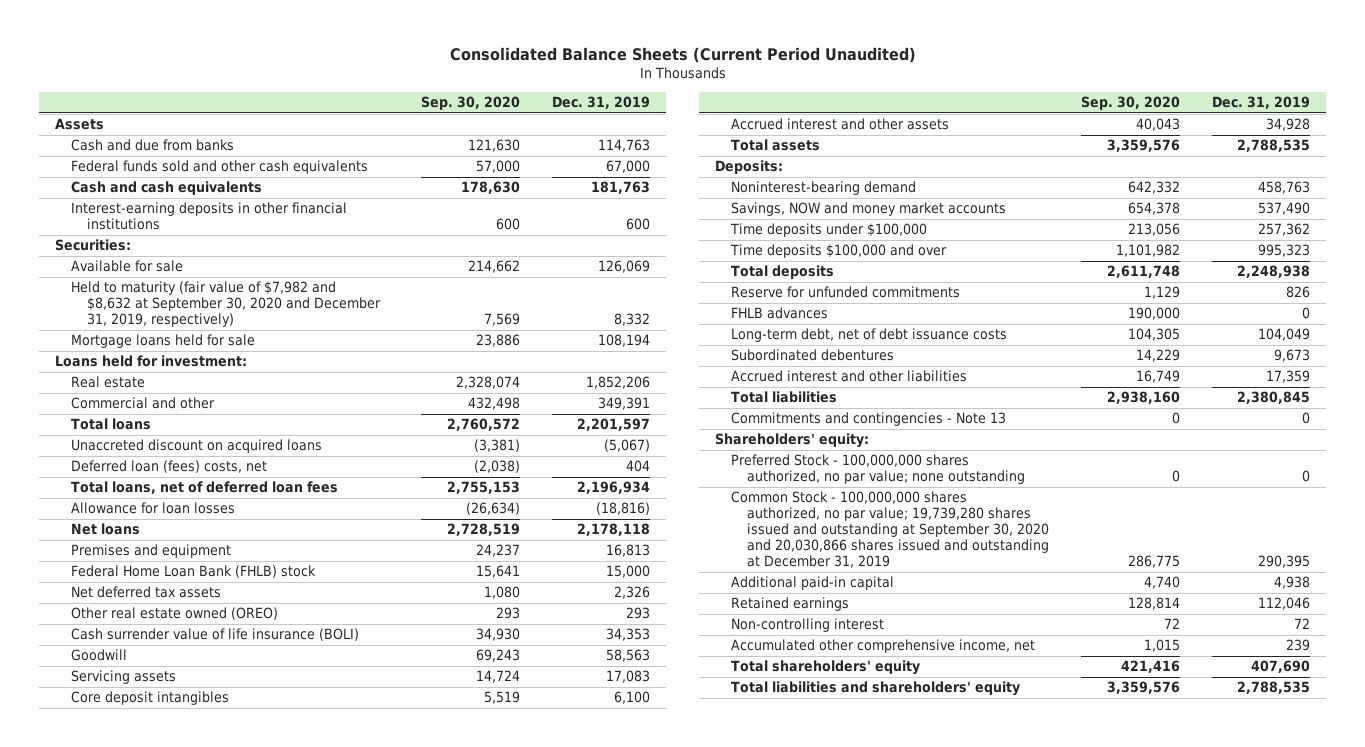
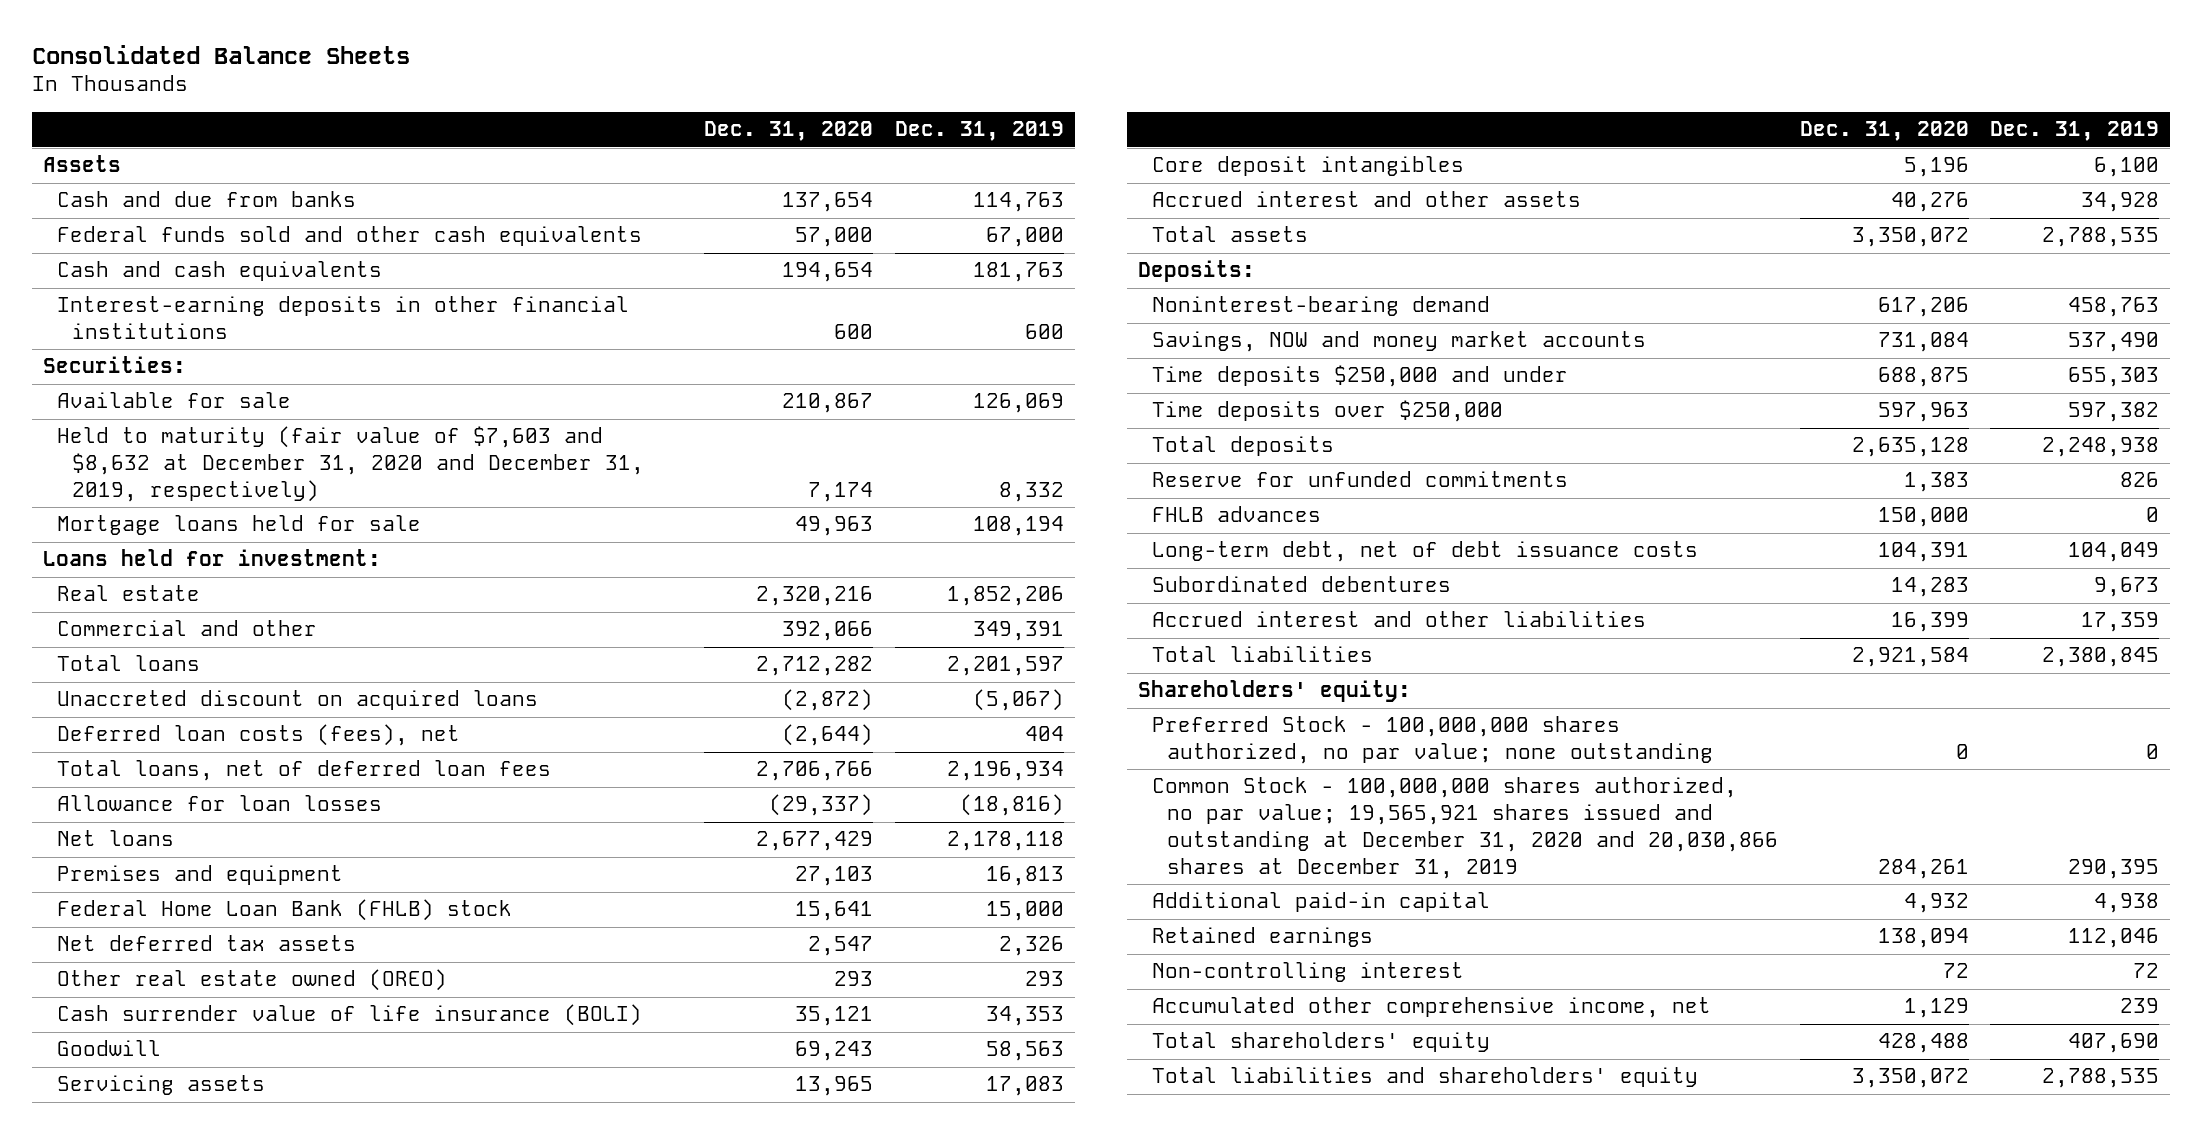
- Consolidated Balance Sheets (Current Period Unaudited)
+ Consolidated Balance Sheets
- | Sep. 30, 2020 | Dec. 31, 2019
+ | Dec. 31, 2020 | Dec. 31, 2019
- Held to maturity (fair value of $7,982 and $8,632 at September 30, 2020 and December 31, 2019, respectively) | 7,569 | 8,332
+ Held to maturity (fair value of $7,603 and $8,632 at December 31, 2020 and December 31, 2019, respectively) | 7,174 | 8,332
- Deferred loan (fees) costs, net | (2,038) | 404
+ Deferred loan costs (fees), net | (2,644) | 404
- Time deposits under $100,000 | 213,056 | 257,362
- Time deposits $100,000 and over | 1,101,982 | 995,323
+ Time deposits $250,000 and under | 688,875 | 655,303
+ Time deposits over $250,000 | 597,963 | 597,382
- Commitments and contingencies - Note 13 | 0 | 0
- Common Stock - 100,000,000 shares authorized, no par value; 19,739,280 shares issued and outstanding at September 30, 2020 and 20,030,866 shares issued and outstanding at December 31, 2019 | 286,775 | 290,395
+ Common Stock - 100,000,000 shares authorized, no par value; 19,565,921 shares issued and outstanding at December 31, 2020 and 20,030,866 shares at December 31, 2019 | 284,261 | 290,395

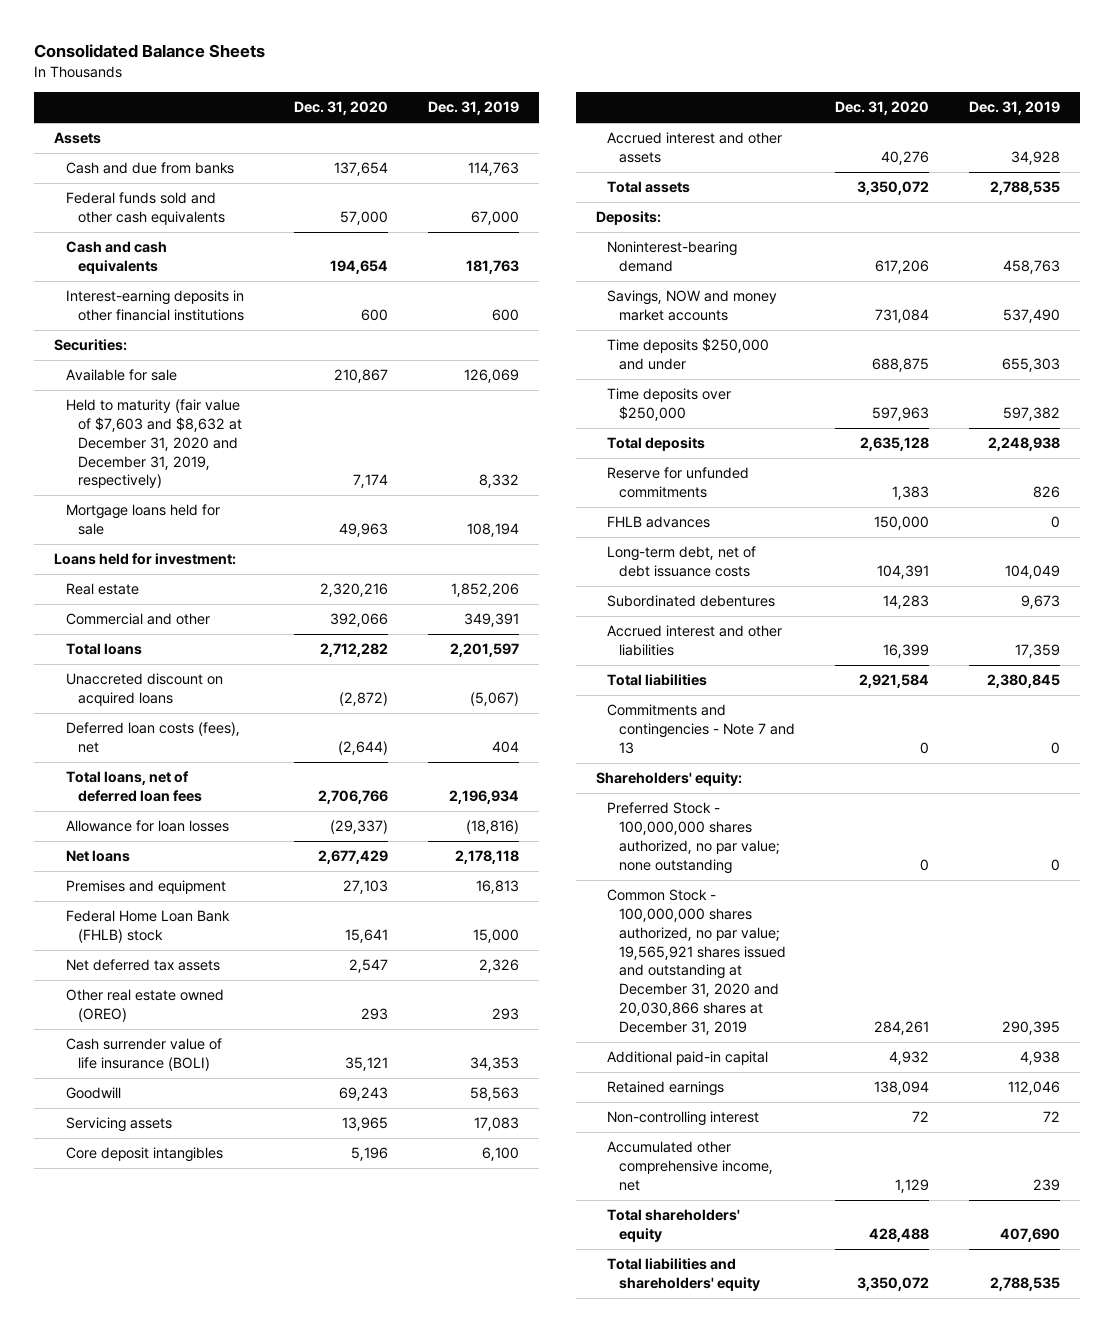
+ Commitments and contingencies - Note 7 and 13 | 0 | 0

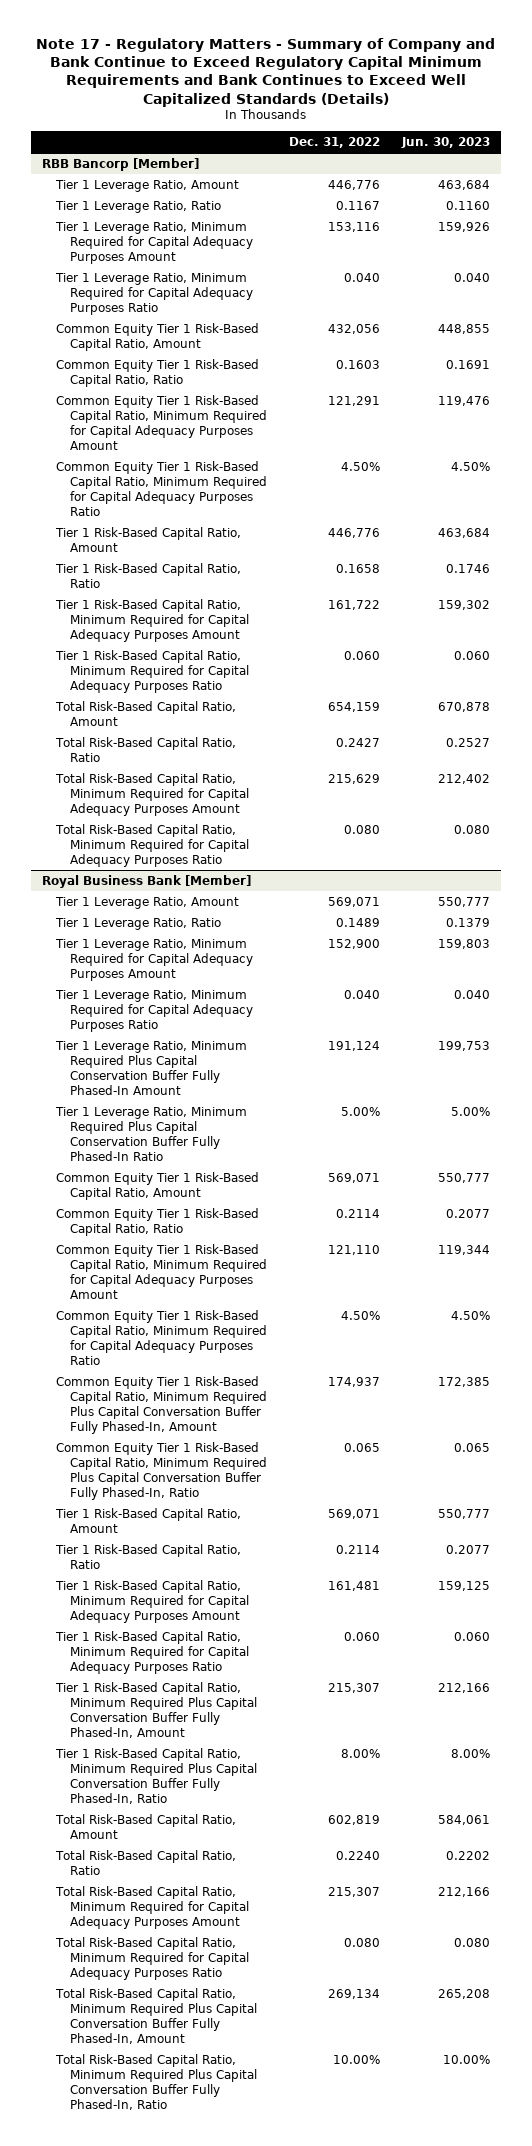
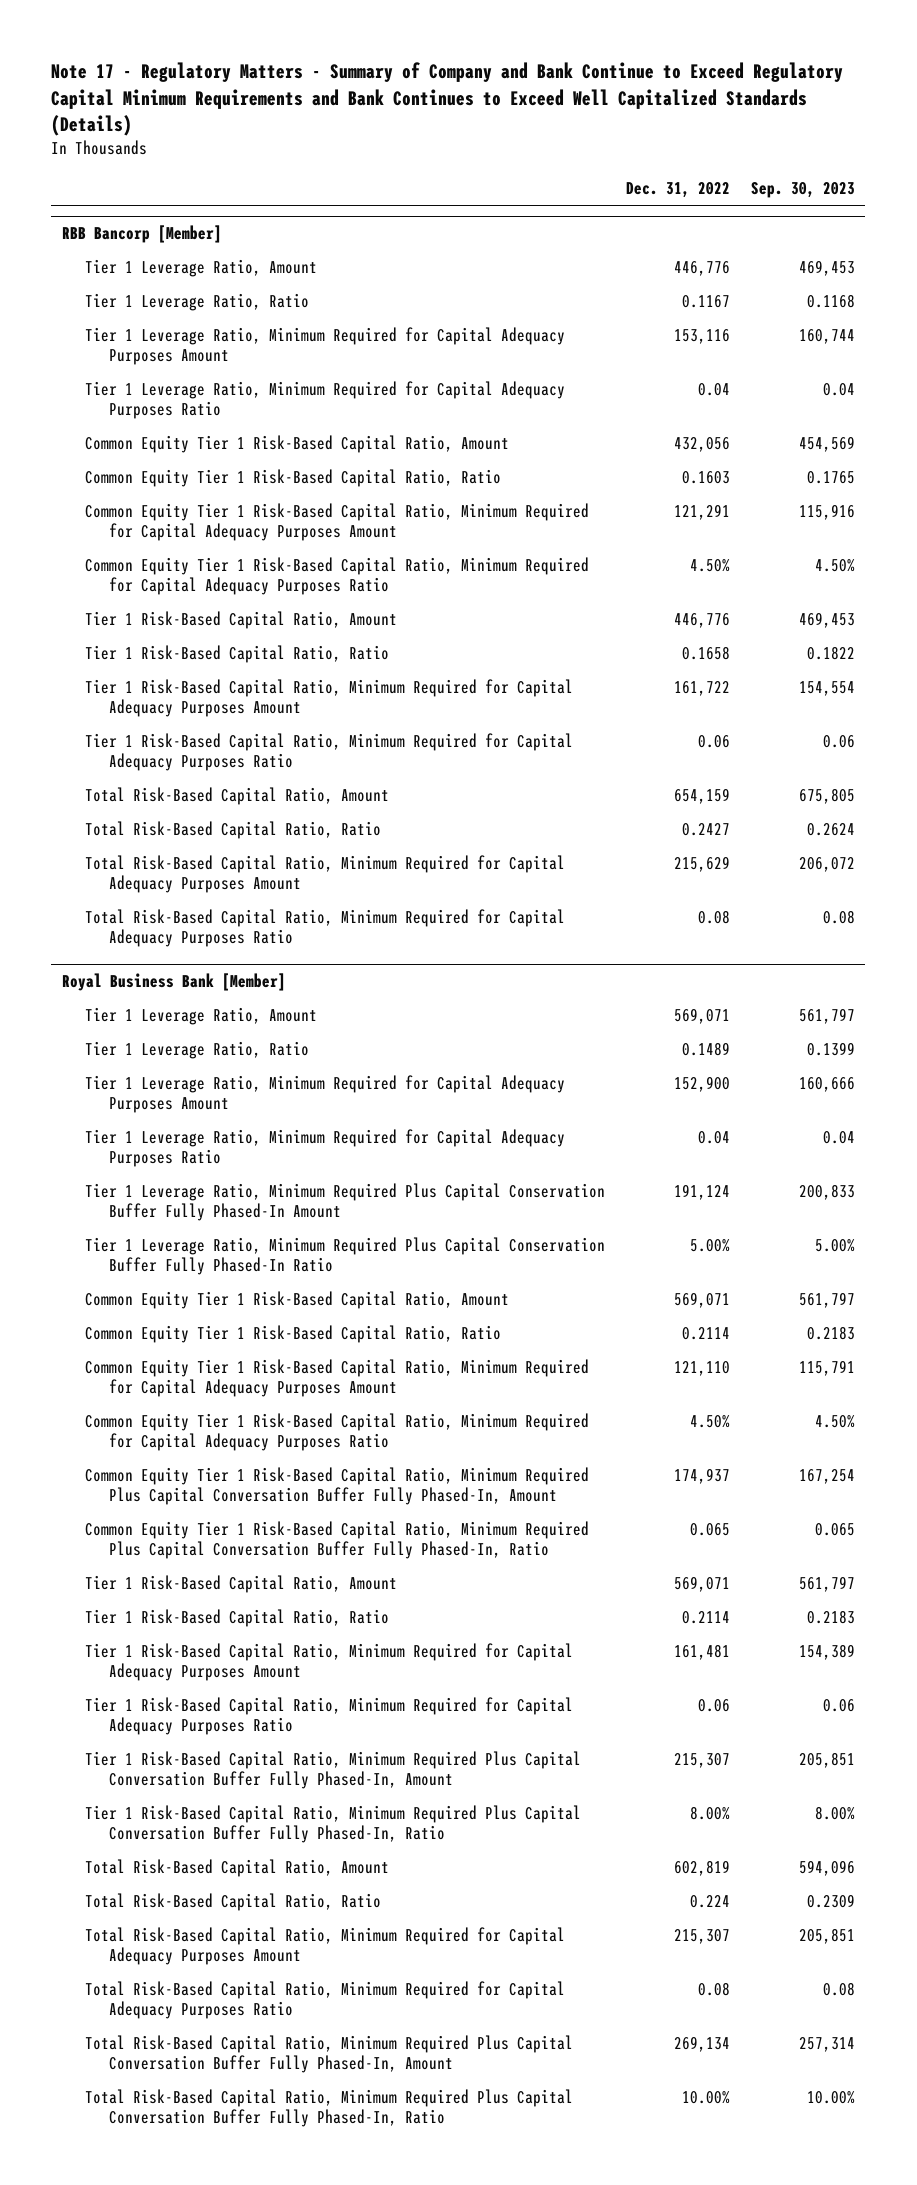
- | Dec. 31, 2022 | Jun. 30, 2023
+ | Dec. 31, 2022 | Sep. 30, 2023
@ RBB Bancorp [Member]
- Tier 1 Leverage Ratio, Minimum Required for Capital Adequacy Purposes Ratio | 0.040 | 0.040
+ Tier 1 Leverage Ratio, Minimum Required for Capital Adequacy Purposes Ratio | 0.04 | 0.04
- Tier 1 Risk-Based Capital Ratio, Minimum Required for Capital Adequacy Purposes Ratio | 0.060 | 0.060
+ Tier 1 Risk-Based Capital Ratio, Minimum Required for Capital Adequacy Purposes Ratio | 0.06 | 0.06
- Total Risk-Based Capital Ratio, Minimum Required for Capital Adequacy Purposes Ratio | 0.080 | 0.080
+ Total Risk-Based Capital Ratio, Minimum Required for Capital Adequacy Purposes Ratio | 0.08 | 0.08
@ Royal Business Bank [Member]
- Tier 1 Leverage Ratio, Minimum Required for Capital Adequacy Purposes Ratio | 0.040 | 0.040
+ Tier 1 Leverage Ratio, Minimum Required for Capital Adequacy Purposes Ratio | 0.04 | 0.04
- Tier 1 Risk-Based Capital Ratio, Minimum Required for Capital Adequacy Purposes Ratio | 0.060 | 0.060
+ Tier 1 Risk-Based Capital Ratio, Minimum Required for Capital Adequacy Purposes Ratio | 0.06 | 0.06
- Total Risk-Based Capital Ratio, Ratio | 0.2240 | 0.2202
+ Total Risk-Based Capital Ratio, Ratio | 0.224 | 0.2309
- Total Risk-Based Capital Ratio, Minimum Required for Capital Adequacy Purposes Ratio | 0.080 | 0.080
+ Total Risk-Based Capital Ratio, Minimum Required for Capital Adequacy Purposes Ratio | 0.08 | 0.08

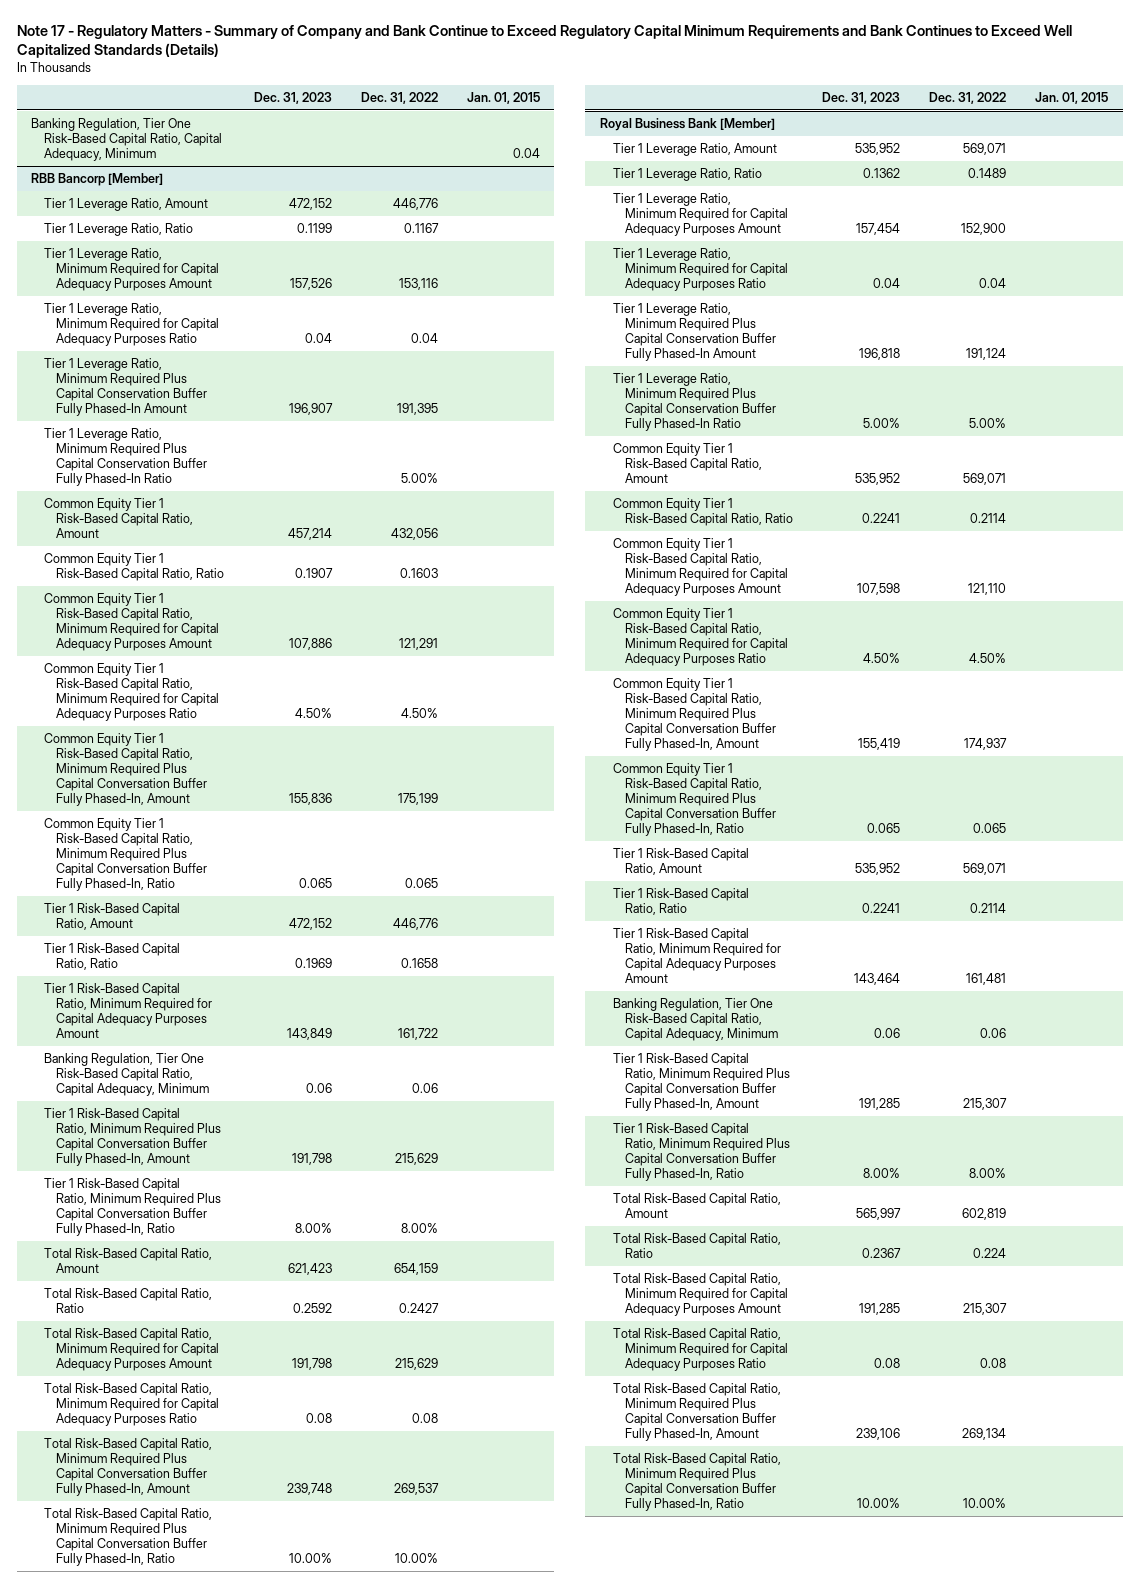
- | Dec. 31, 2022 | Sep. 30, 2023
+ | Dec. 31, 2023 | Dec. 31, 2022 | Jan. 01, 2015
+ Banking Regulation, Tier One Risk-Based Capital Ratio, Capital Adequacy, Minimum | | | 0.04
@ RBB Bancorp [Member]
+ Tier 1 Leverage Ratio, Minimum Required Plus Capital Conservation Buffer Fully Phased-In Amount | 196,907 | 191,395 |
+ Tier 1 Leverage Ratio, Minimum Required Plus Capital Conservation Buffer Fully Phased-In Ratio | | 5.00% |
+ Common Equity Tier 1 Risk-Based Capital Ratio, Minimum Required Plus Capital Conversation Buffer Fully Phased-In, Amount | 155,836 | 175,199 |
+ Common Equity Tier 1 Risk-Based Capital Ratio, Minimum Required Plus Capital Conversation Buffer Fully Phased-In, Ratio | 0.065 | 0.065 |
- Tier 1 Risk-Based Capital Ratio, Minimum Required for Capital Adequacy Purposes Ratio | 0.06 | 0.06
+ Banking Regulation, Tier One Risk-Based Capital Ratio, Capital Adequacy, Minimum | 0.06 | 0.06 |
+ Tier 1 Risk-Based Capital Ratio, Minimum Required Plus Capital Conversation Buffer Fully Phased-In, Amount | 191,798 | 215,629 |
+ Tier 1 Risk-Based Capital Ratio, Minimum Required Plus Capital Conversation Buffer Fully Phased-In, Ratio | 8.00% | 8.00% |
+ Total Risk-Based Capital Ratio, Minimum Required Plus Capital Conversation Buffer Fully Phased-In, Amount | 239,748 | 269,537 |
+ Total Risk-Based Capital Ratio, Minimum Required Plus Capital Conversation Buffer Fully Phased-In, Ratio | 10.00% | 10.00% |
@ Royal Business Bank [Member]
- Tier 1 Risk-Based Capital Ratio, Minimum Required for Capital Adequacy Purposes Ratio | 0.06 | 0.06
+ Banking Regulation, Tier One Risk-Based Capital Ratio, Capital Adequacy, Minimum | 0.06 | 0.06 |

